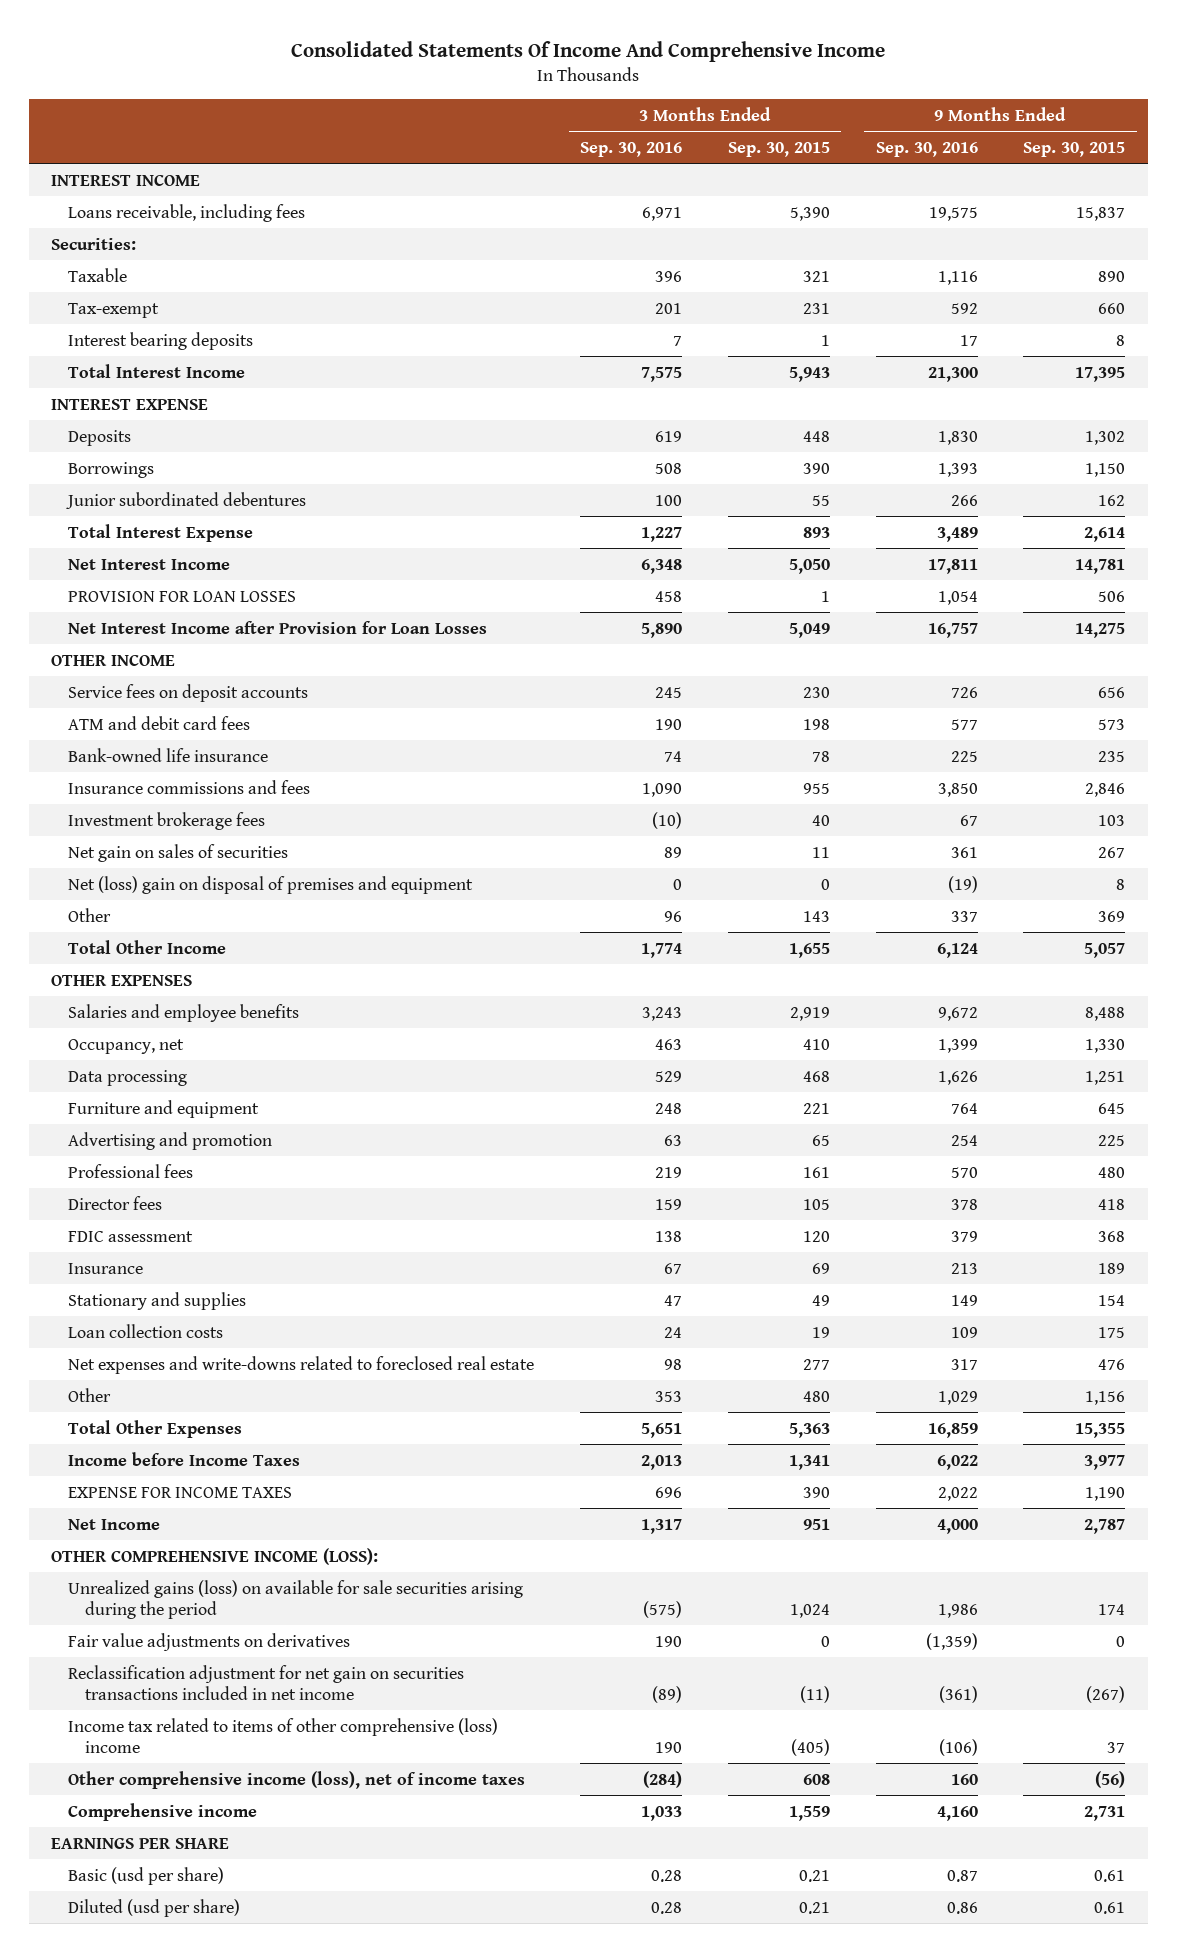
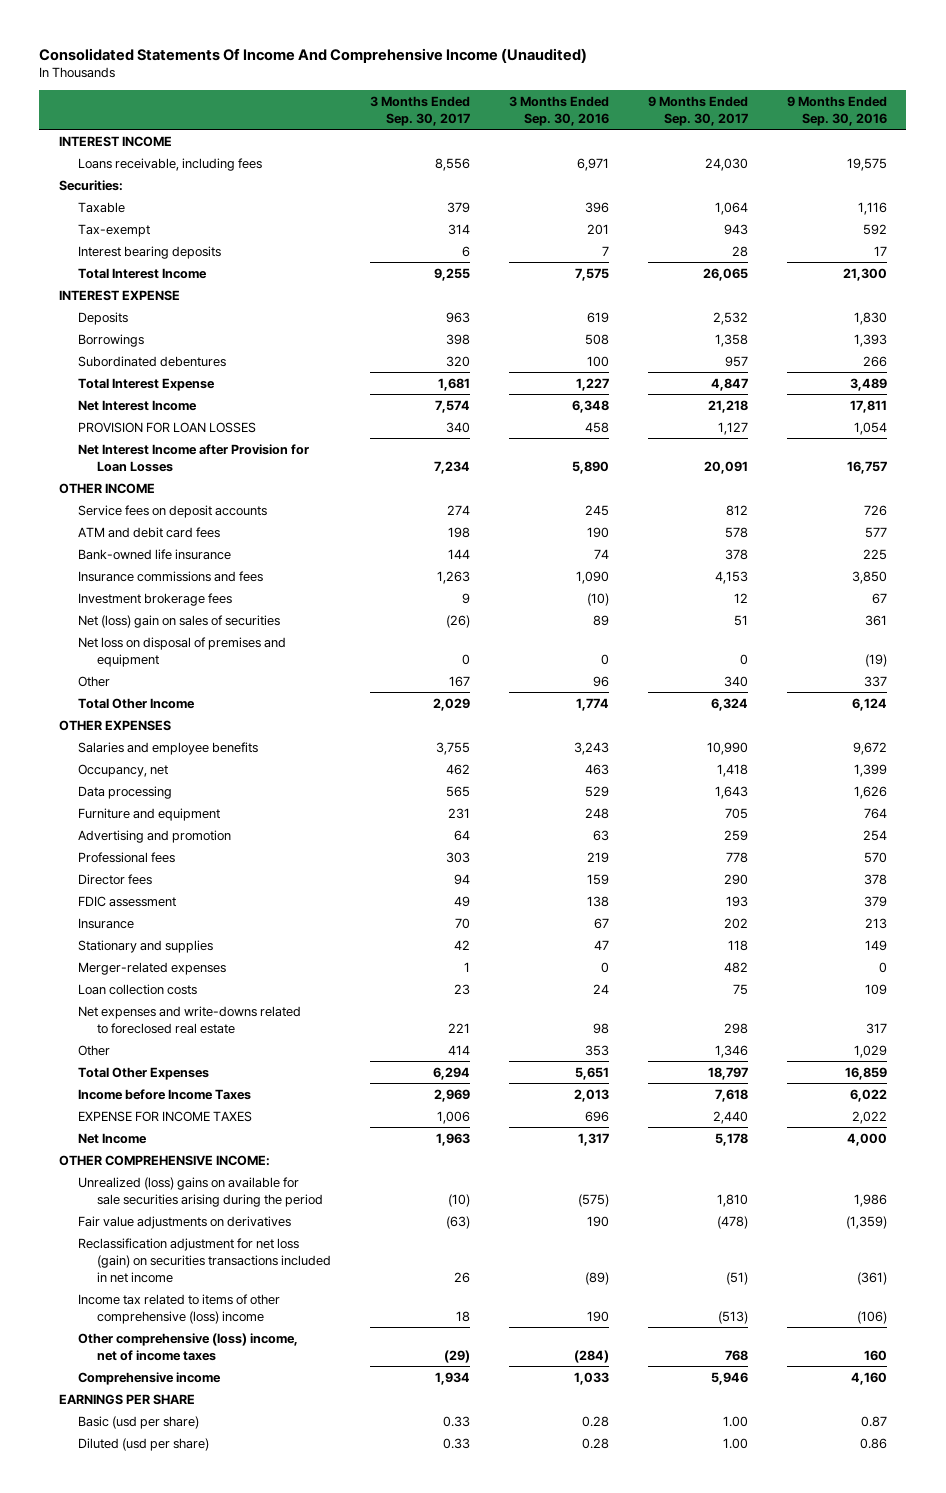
- Consolidated Statements Of Income And Comprehensive Income
+ Consolidated Statements Of Income And Comprehensive Income (Unaudited)
- | 3 Months Ended Sep. 30, 2016 | 3 Months Ended Sep. 30, 2015 | 9 Months Ended Sep. 30, 2016 | 9 Months Ended Sep. 30, 2015
+ | 3 Months Ended Sep. 30, 2017 | 3 Months Ended Sep. 30, 2016 | 9 Months Ended Sep. 30, 2017 | 9 Months Ended Sep. 30, 2016
- Junior subordinated debentures | 100 | 55 | 266 | 162
+ Subordinated debentures | 320 | 100 | 957 | 266
- Net gain on sales of securities | 89 | 11 | 361 | 267
- Net (loss) gain on disposal of premises and equipment | 0 | 0 | (19) | 8
+ Net (loss) gain on sales of securities | (26) | 89 | 51 | 361
+ Net loss on disposal of premises and equipment | 0 | 0 | 0 | (19)
+ Merger-related expenses | 1 | 0 | 482 | 0
- OTHER COMPREHENSIVE INCOME (LOSS):
- Unrealized gains (loss) on available for sale securities arising during the period | (575) | 1,024 | 1,986 | 174
+ OTHER COMPREHENSIVE INCOME:
+ Unrealized (loss) gains on available for sale securities arising during the period | (10) | (575) | 1,810 | 1,986
- Reclassification adjustment for net gain on securities transactions included in net income | (89) | (11) | (361) | (267)
+ Reclassification adjustment for net loss (gain) on securities transactions included in net income | 26 | (89) | (51) | (361)
- Other comprehensive income (loss), net of income taxes | (284) | 608 | 160 | (56)
+ Other comprehensive (loss) income, net of income taxes | (29) | (284) | 768 | 160

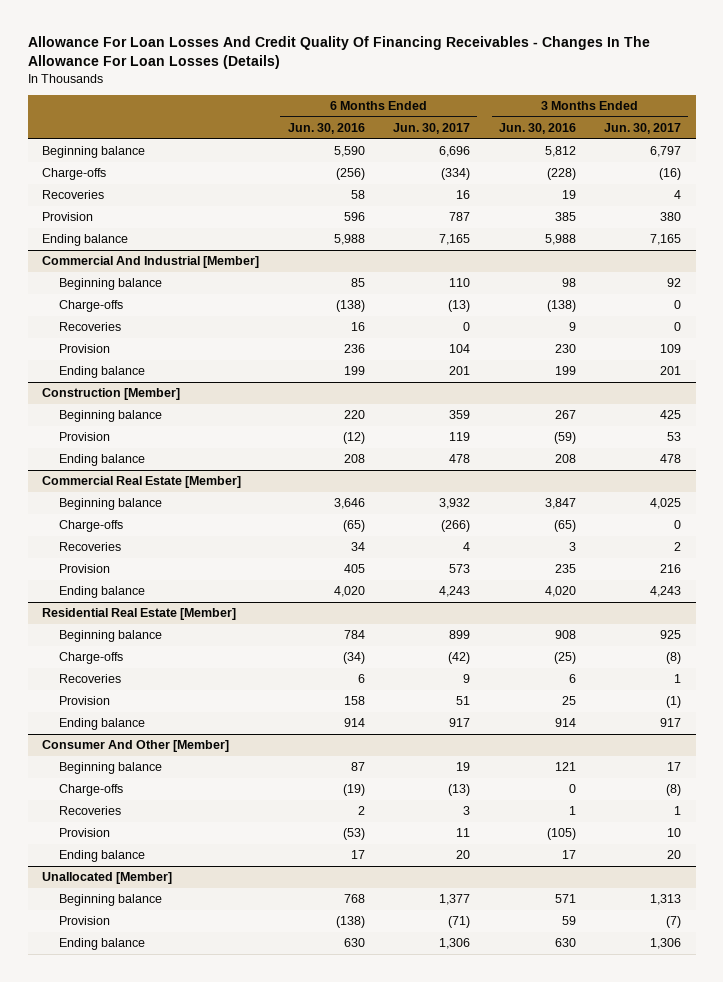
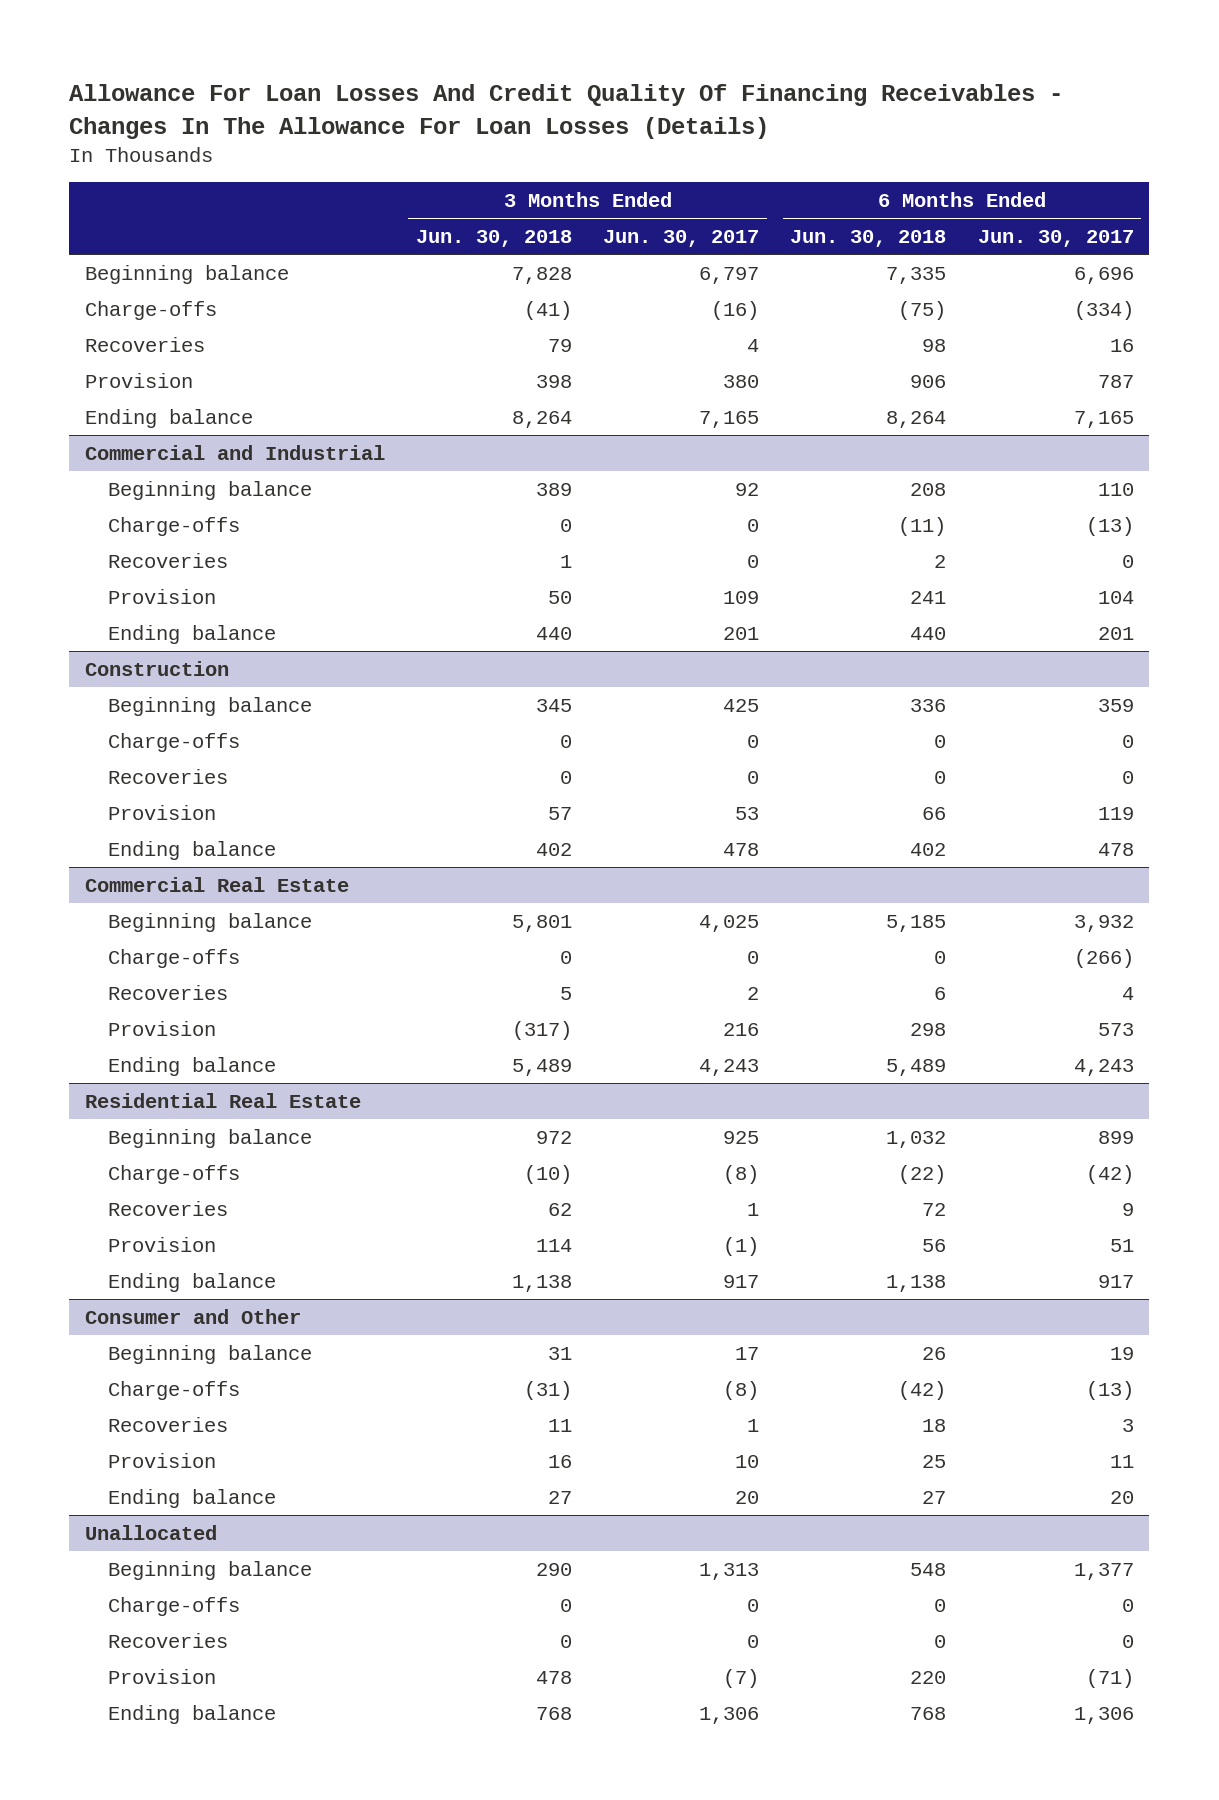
- | 6 Months Ended Jun. 30, 2016 | 6 Months Ended Jun. 30, 2017 | 3 Months Ended Jun. 30, 2016 | 3 Months Ended Jun. 30, 2017
+ | 3 Months Ended Jun. 30, 2018 | 3 Months Ended Jun. 30, 2017 | 6 Months Ended Jun. 30, 2018 | 6 Months Ended Jun. 30, 2017
- Commercial And Industrial [Member]
+ Commercial and Industrial
- Construction [Member]
+ Construction
+ Charge-offs | 0 | 0 | 0 | 0
+ Recoveries | 0 | 0 | 0 | 0
- Commercial Real Estate [Member]
+ Commercial Real Estate
- Residential Real Estate [Member]
+ Residential Real Estate
- Consumer And Other [Member]
+ Consumer and Other
- Unallocated [Member]
+ Unallocated
+ Charge-offs | 0 | 0 | 0 | 0
+ Recoveries | 0 | 0 | 0 | 0

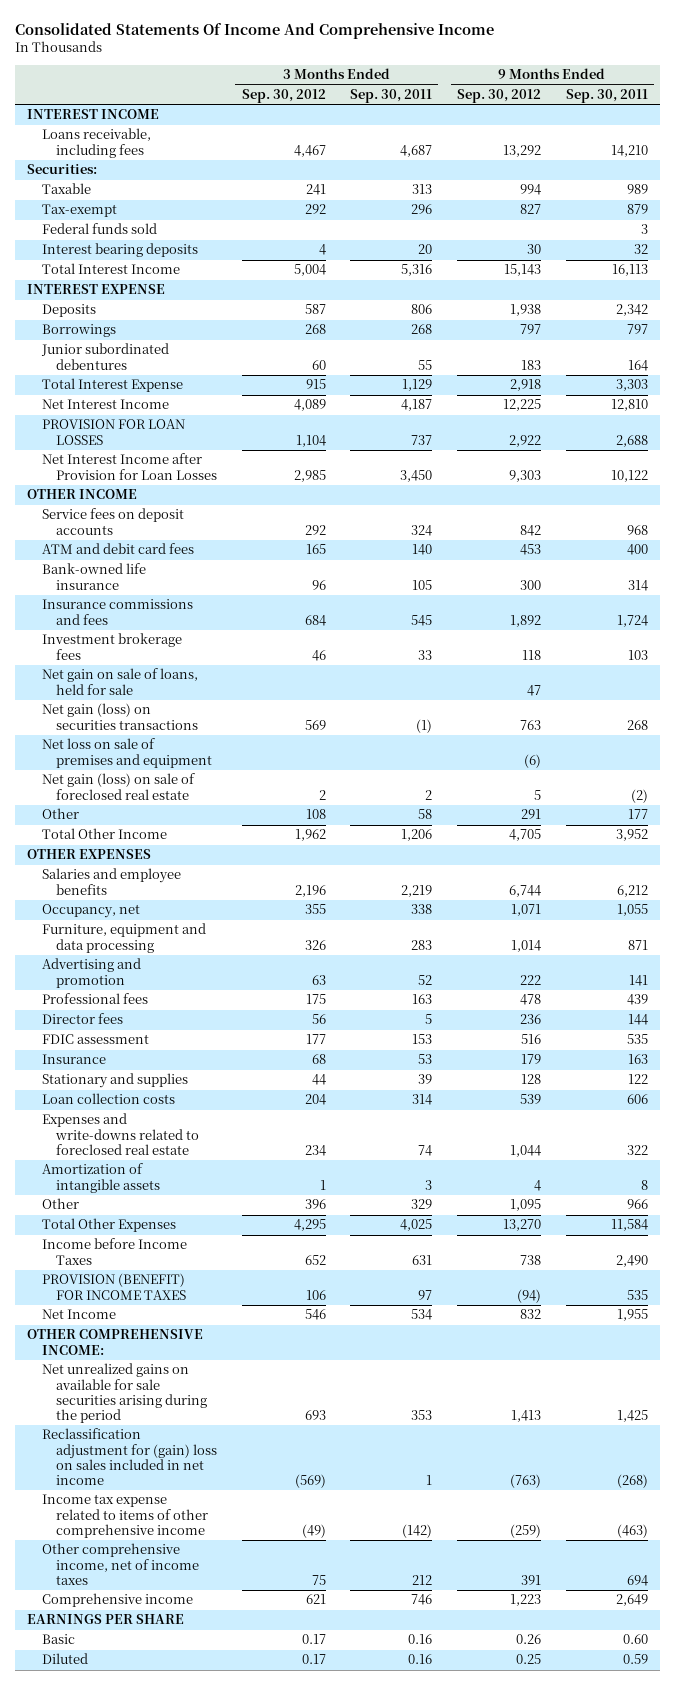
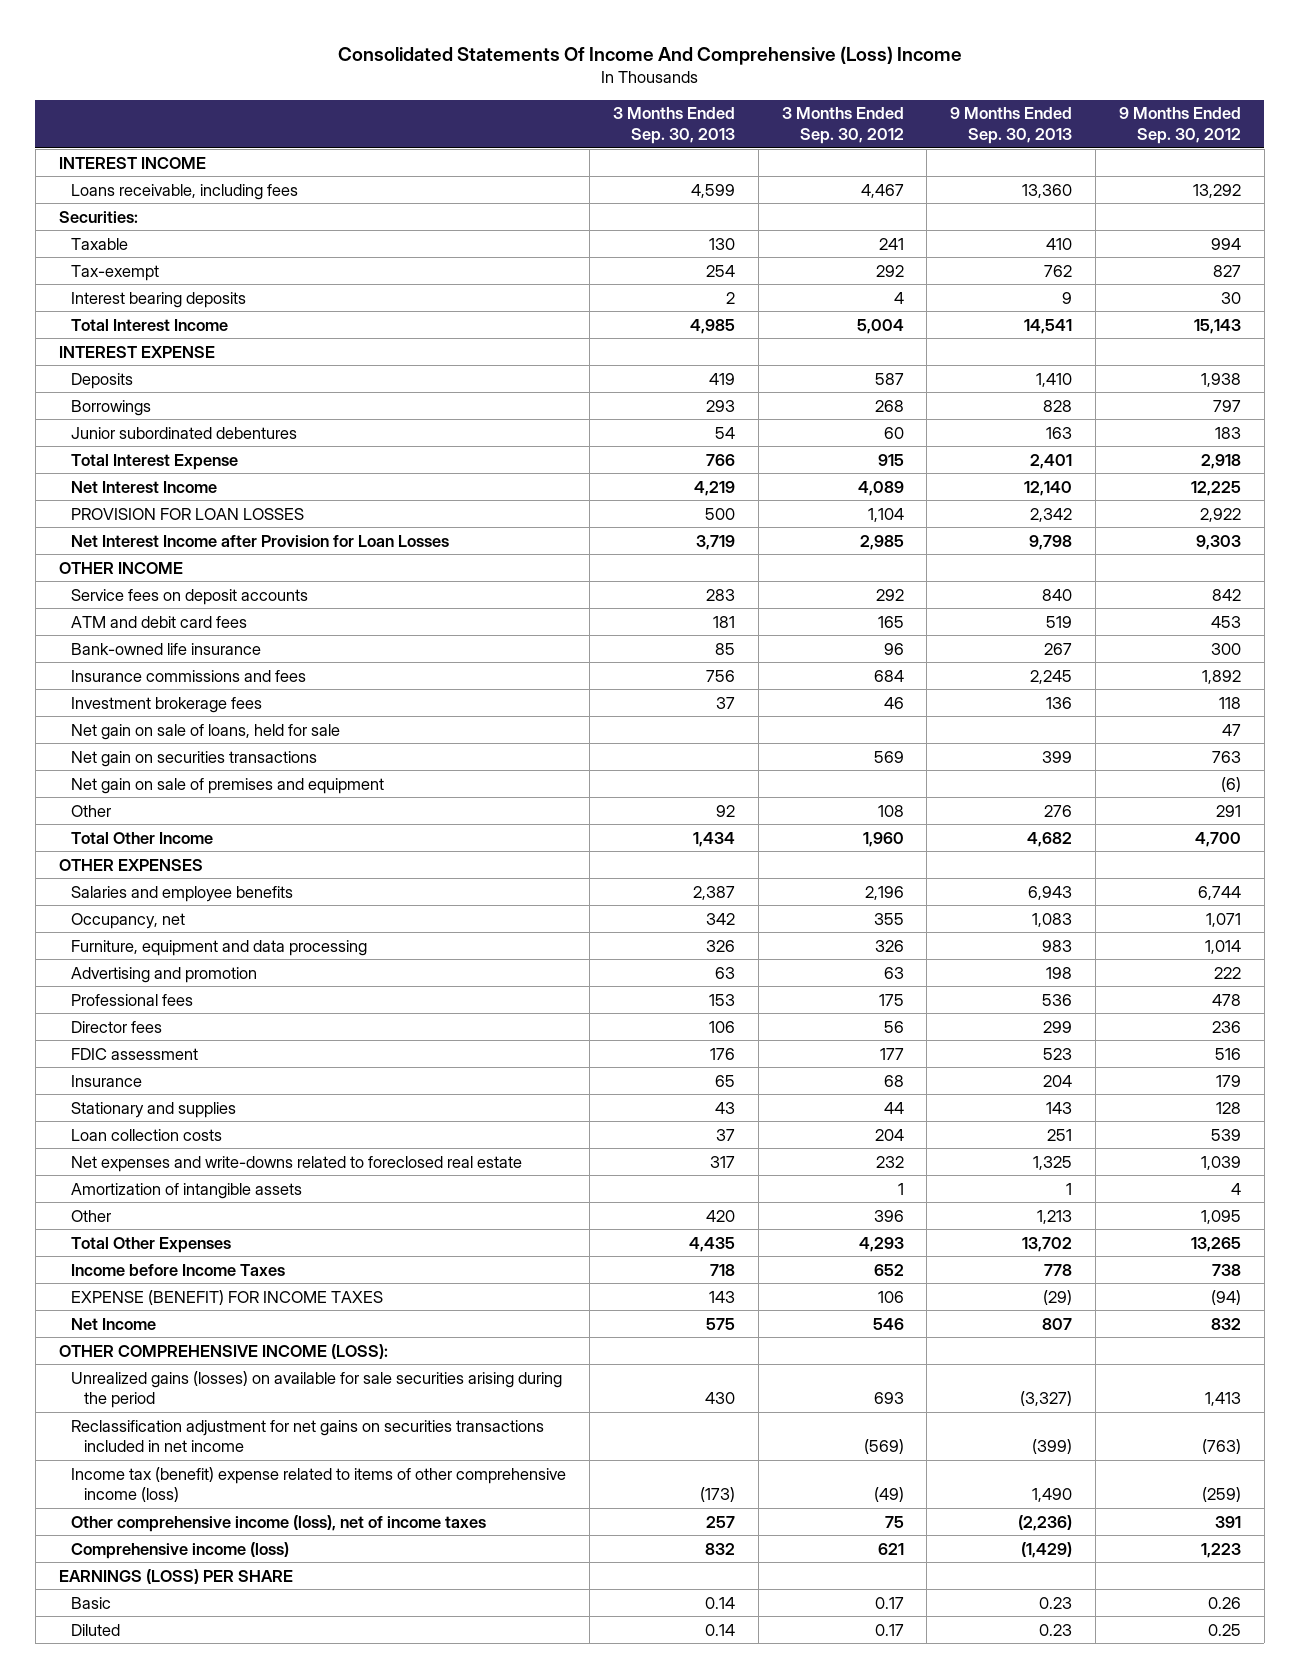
- Consolidated Statements Of Income And Comprehensive Income
+ Consolidated Statements Of Income And Comprehensive (Loss) Income
- | 3 Months Ended Sep. 30, 2012 | 3 Months Ended Sep. 30, 2011 | 9 Months Ended Sep. 30, 2012 | 9 Months Ended Sep. 30, 2011
+ | 3 Months Ended Sep. 30, 2013 | 3 Months Ended Sep. 30, 2012 | 9 Months Ended Sep. 30, 2013 | 9 Months Ended Sep. 30, 2012
- Federal funds sold | | | | 3
- Net gain (loss) on securities transactions | 569 | (1) | 763 | 268
- Net loss on sale of premises and equipment | | | (6) |
- Net gain (loss) on sale of foreclosed real estate | 2 | 2 | 5 | (2)
+ Net gain on securities transactions | | 569 | 399 | 763
+ Net gain on sale of premises and equipment | | | | (6)
- Total Other Income | 1,962 | 1,206 | 4,705 | 3,952
+ Total Other Income | 1,434 | 1,960 | 4,682 | 4,700
- Expenses and write-downs related to foreclosed real estate | 234 | 74 | 1,044 | 322
+ Net expenses and write-downs related to foreclosed real estate | 317 | 232 | 1,325 | 1,039
- Total Other Expenses | 4,295 | 4,025 | 13,270 | 11,584
+ Total Other Expenses | 4,435 | 4,293 | 13,702 | 13,265
- PROVISION (BENEFIT) FOR INCOME TAXES | 106 | 97 | (94) | 535
+ EXPENSE (BENEFIT) FOR INCOME TAXES | 143 | 106 | (29) | (94)
- OTHER COMPREHENSIVE INCOME:
- Net unrealized gains on available for sale securities arising during the period | 693 | 353 | 1,413 | 1,425
- Reclassification adjustment for (gain) loss on sales included in net income | (569) | 1 | (763) | (268)
- Income tax expense related to items of other comprehensive income | (49) | (142) | (259) | (463)
- Other comprehensive income, net of income taxes | 75 | 212 | 391 | 694
- Comprehensive income | 621 | 746 | 1,223 | 2,649
- EARNINGS PER SHARE
+ OTHER COMPREHENSIVE INCOME (LOSS):
+ Unrealized gains (losses) on available for sale securities arising during the period | 430 | 693 | (3,327) | 1,413
+ Reclassification adjustment for net gains on securities transactions included in net income | | (569) | (399) | (763)
+ Income tax (benefit) expense related to items of other comprehensive income (loss) | (173) | (49) | 1,490 | (259)
+ Other comprehensive income (loss), net of income taxes | 257 | 75 | (2,236) | 391
+ Comprehensive income (loss) | 832 | 621 | (1,429) | 1,223
+ EARNINGS (LOSS) PER SHARE

